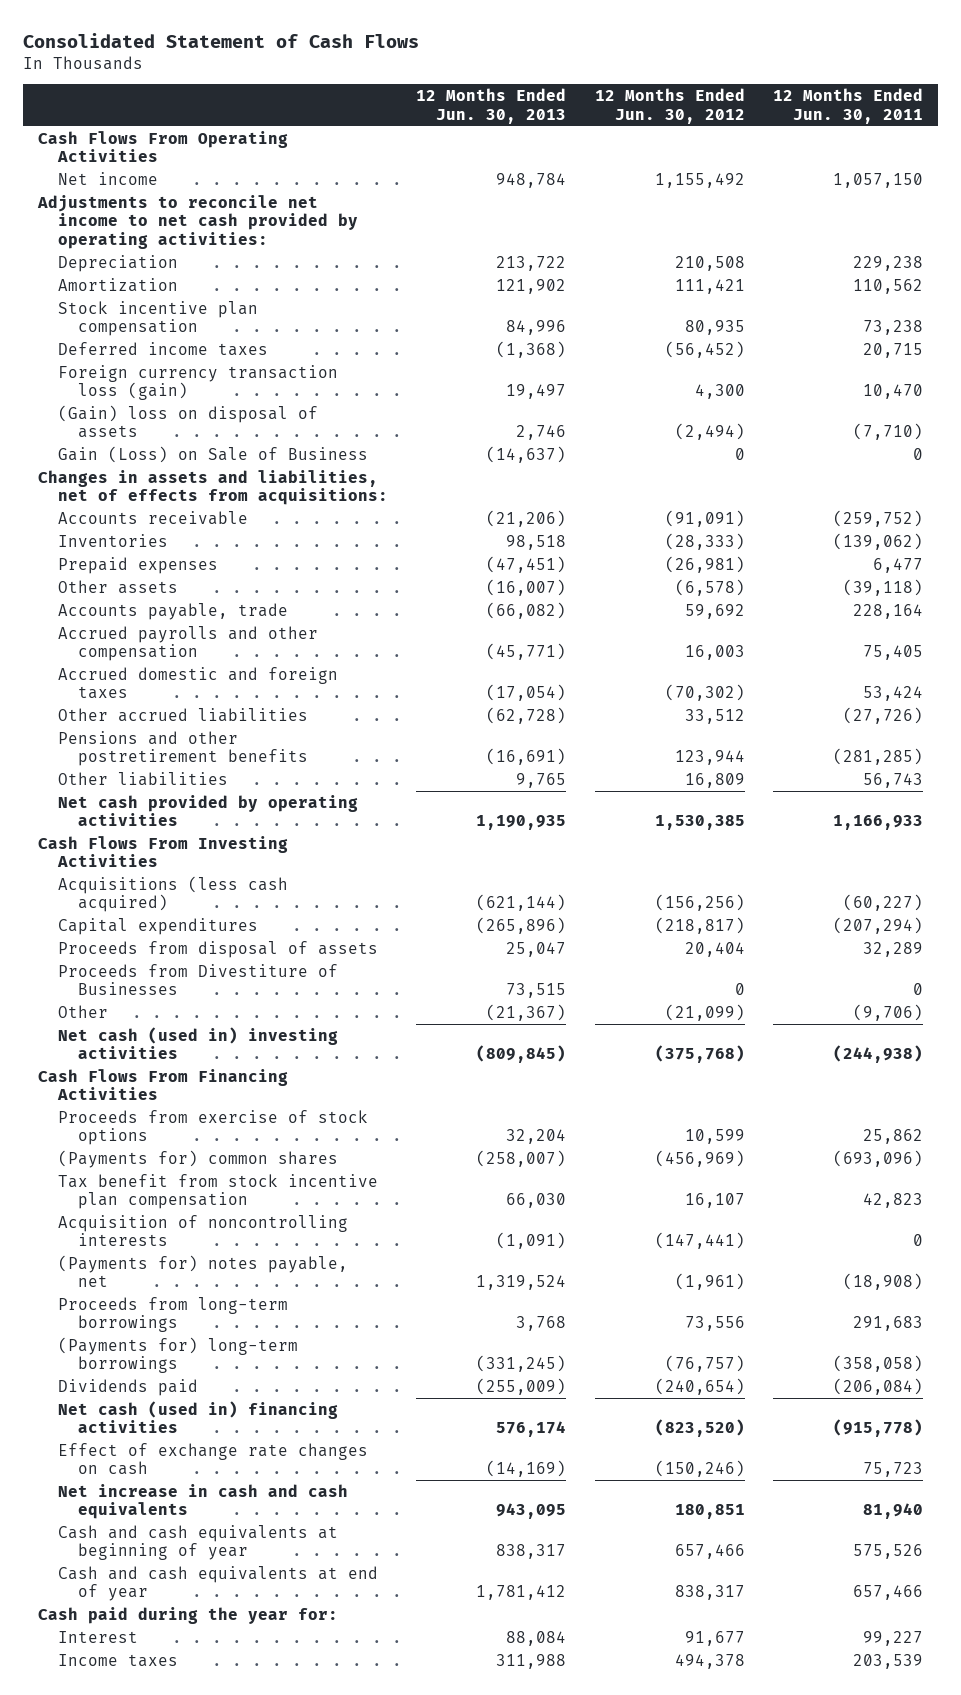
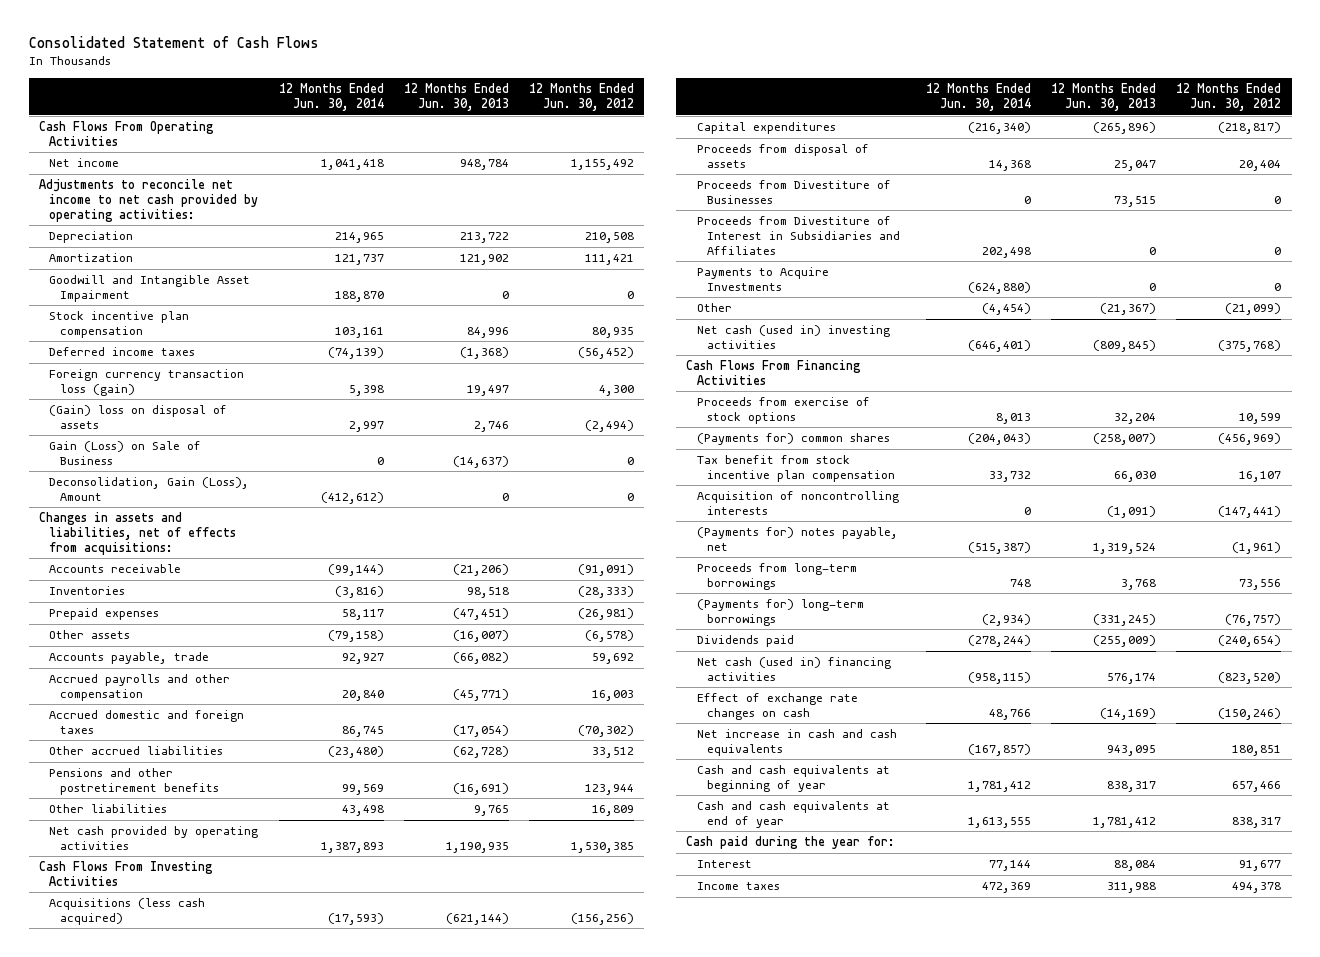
- | 12 Months Ended Jun. 30, 2013 | 12 Months Ended Jun. 30, 2012 | 12 Months Ended Jun. 30, 2011
+ | 12 Months Ended Jun. 30, 2014 | 12 Months Ended Jun. 30, 2013 | 12 Months Ended Jun. 30, 2012
+ Goodwill and Intangible Asset Impairment | 188,870 | 0 | 0
+ Deconsolidation, Gain (Loss), Amount | (412,612) | 0 | 0
+ Proceeds from Divestiture of Interest in Subsidiaries and Affiliates | 202,498 | 0 | 0
+ Payments to Acquire Investments | (624,880) | 0 | 0

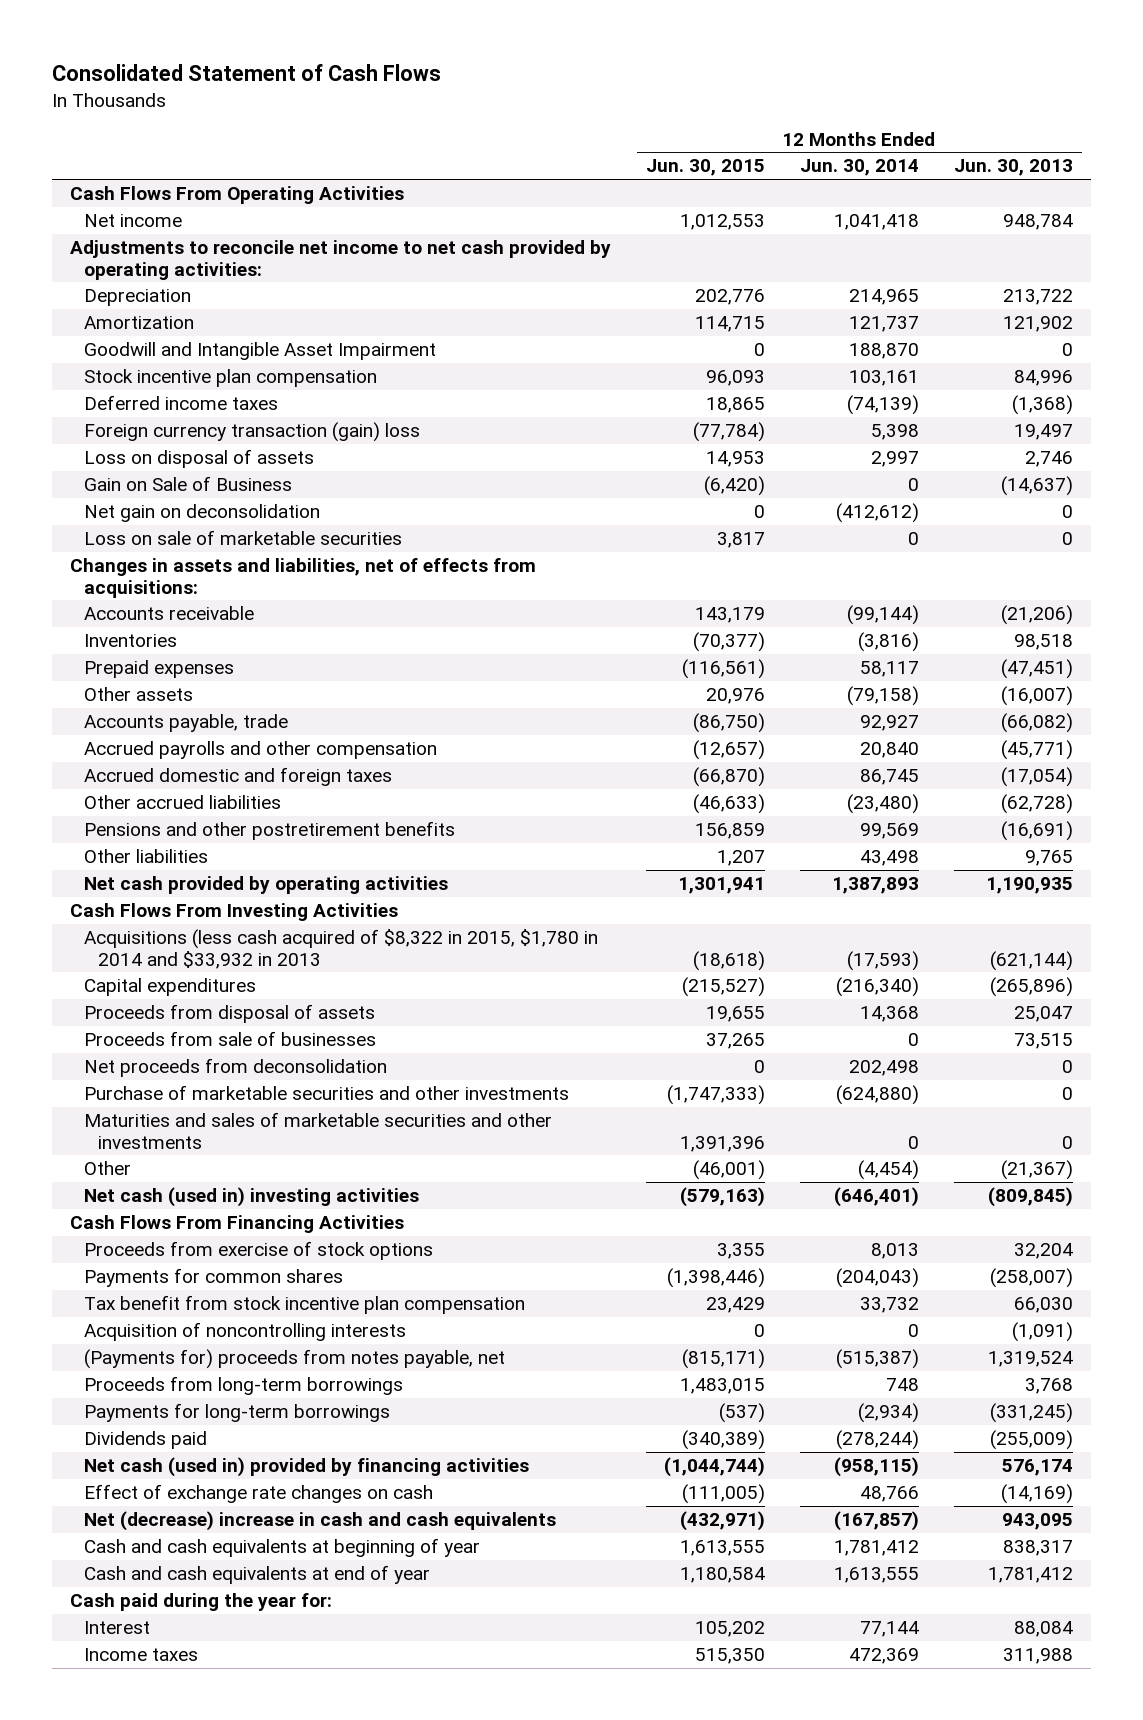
- | 12 Months Ended Jun. 30, 2014 | 12 Months Ended Jun. 30, 2013 | 12 Months Ended Jun. 30, 2012
+ | 12 Months Ended Jun. 30, 2015 | 12 Months Ended Jun. 30, 2014 | 12 Months Ended Jun. 30, 2013
- Foreign currency transaction loss (gain) | 5,398 | 19,497 | 4,300
- (Gain) loss on disposal of assets | 2,997 | 2,746 | (2,494)
- Gain (Loss) on Sale of Business | 0 | (14,637) | 0
- Deconsolidation, Gain (Loss), Amount | (412,612) | 0 | 0
+ Foreign currency transaction (gain) loss | (77,784) | 5,398 | 19,497
+ Loss on disposal of assets | 14,953 | 2,997 | 2,746
+ Gain on Sale of Business | (6,420) | 0 | (14,637)
+ Net gain on deconsolidation | 0 | (412,612) | 0
+ Loss on sale of marketable securities | 3,817 | 0 | 0
- Acquisitions (less cash acquired) | (17,593) | (621,144) | (156,256)
+ Acquisitions (less cash acquired of $8,322 in 2015, $1,780 in 2014 and $33,932 in 2013 | (18,618) | (17,593) | (621,144)
- Proceeds from Divestiture of Businesses | 0 | 73,515 | 0
- Proceeds from Divestiture of Interest in Subsidiaries and Affiliates | 202,498 | 0 | 0
- Payments to Acquire Investments | (624,880) | 0 | 0
+ Proceeds from sale of businesses | 37,265 | 0 | 73,515
+ Net proceeds from deconsolidation | 0 | 202,498 | 0
+ Purchase of marketable securities and other investments | (1,747,333) | (624,880) | 0
+ Maturities and sales of marketable securities and other investments | 1,391,396 | 0 | 0
- (Payments for) common shares | (204,043) | (258,007) | (456,969)
+ Payments for common shares | (1,398,446) | (204,043) | (258,007)
- (Payments for) notes payable, net | (515,387) | 1,319,524 | (1,961)
+ (Payments for) proceeds from notes payable, net | (815,171) | (515,387) | 1,319,524
- (Payments for) long-term borrowings | (2,934) | (331,245) | (76,757)
+ Payments for long-term borrowings | (537) | (2,934) | (331,245)
- Net cash (used in) financing activities | (958,115) | 576,174 | (823,520)
+ Net cash (used in) provided by financing activities | (1,044,744) | (958,115) | 576,174
- Net increase in cash and cash equivalents | (167,857) | 943,095 | 180,851
+ Net (decrease) increase in cash and cash equivalents | (432,971) | (167,857) | 943,095

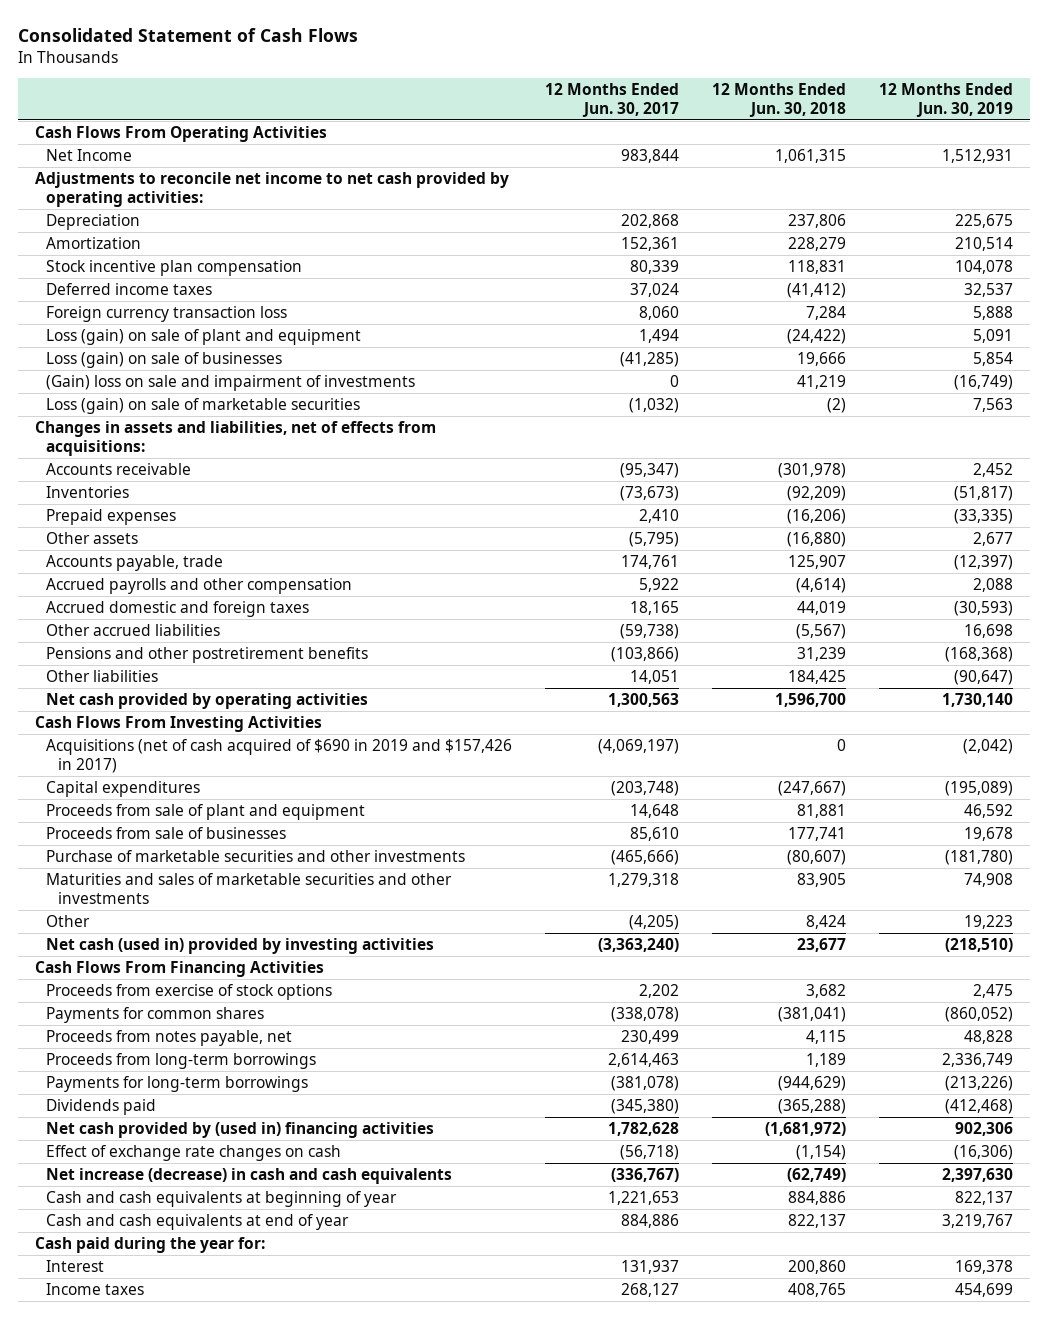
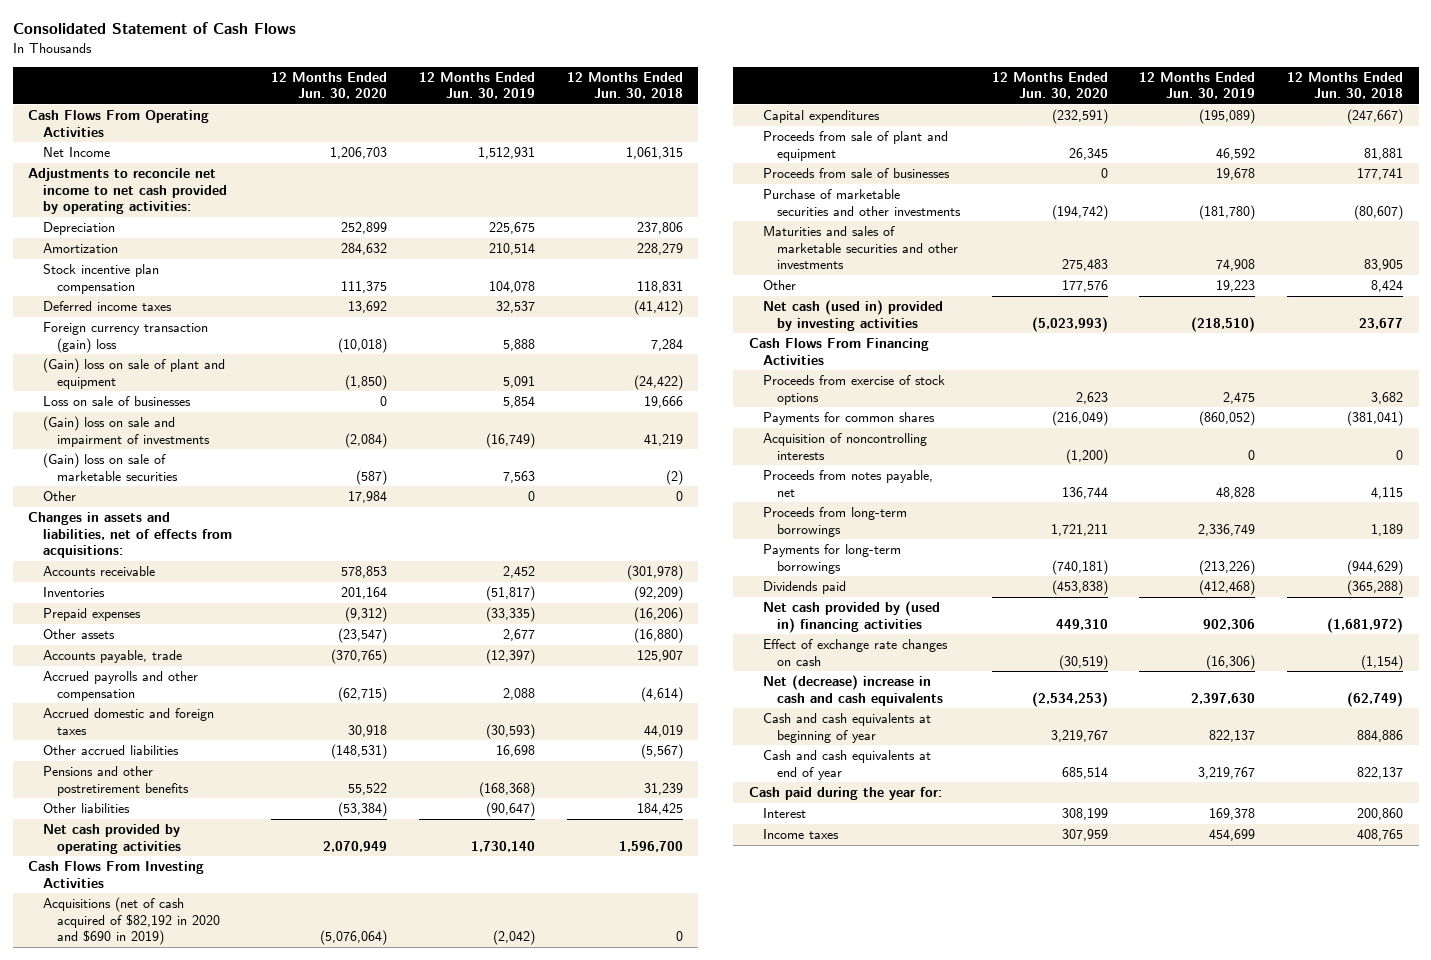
- | 12 Months Ended Jun. 30, 2017 | 12 Months Ended Jun. 30, 2018 | 12 Months Ended Jun. 30, 2019
+ | 12 Months Ended Jun. 30, 2020 | 12 Months Ended Jun. 30, 2019 | 12 Months Ended Jun. 30, 2018
- Foreign currency transaction loss | 8,060 | 7,284 | 5,888
- Loss (gain) on sale of plant and equipment | 1,494 | (24,422) | 5,091
- Loss (gain) on sale of businesses | (41,285) | 19,666 | 5,854
+ Foreign currency transaction (gain) loss | (10,018) | 5,888 | 7,284
+ (Gain) loss on sale of plant and equipment | (1,850) | 5,091 | (24,422)
+ Loss on sale of businesses | 0 | 5,854 | 19,666
- Loss (gain) on sale of marketable securities | (1,032) | (2) | 7,563
+ (Gain) loss on sale of marketable securities | (587) | 7,563 | (2)
+ Other | 17,984 | 0 | 0
- Acquisitions (net of cash acquired of $690 in 2019 and $157,426 in 2017) | (4,069,197) | 0 | (2,042)
+ Acquisitions (net of cash acquired of $82,192 in 2020 and $690 in 2019) | (5,076,064) | (2,042) | 0
+ Acquisition of noncontrolling interests | (1,200) | 0 | 0
- Net increase (decrease) in cash and cash equivalents | (336,767) | (62,749) | 2,397,630
+ Net (decrease) increase in cash and cash equivalents | (2,534,253) | 2,397,630 | (62,749)

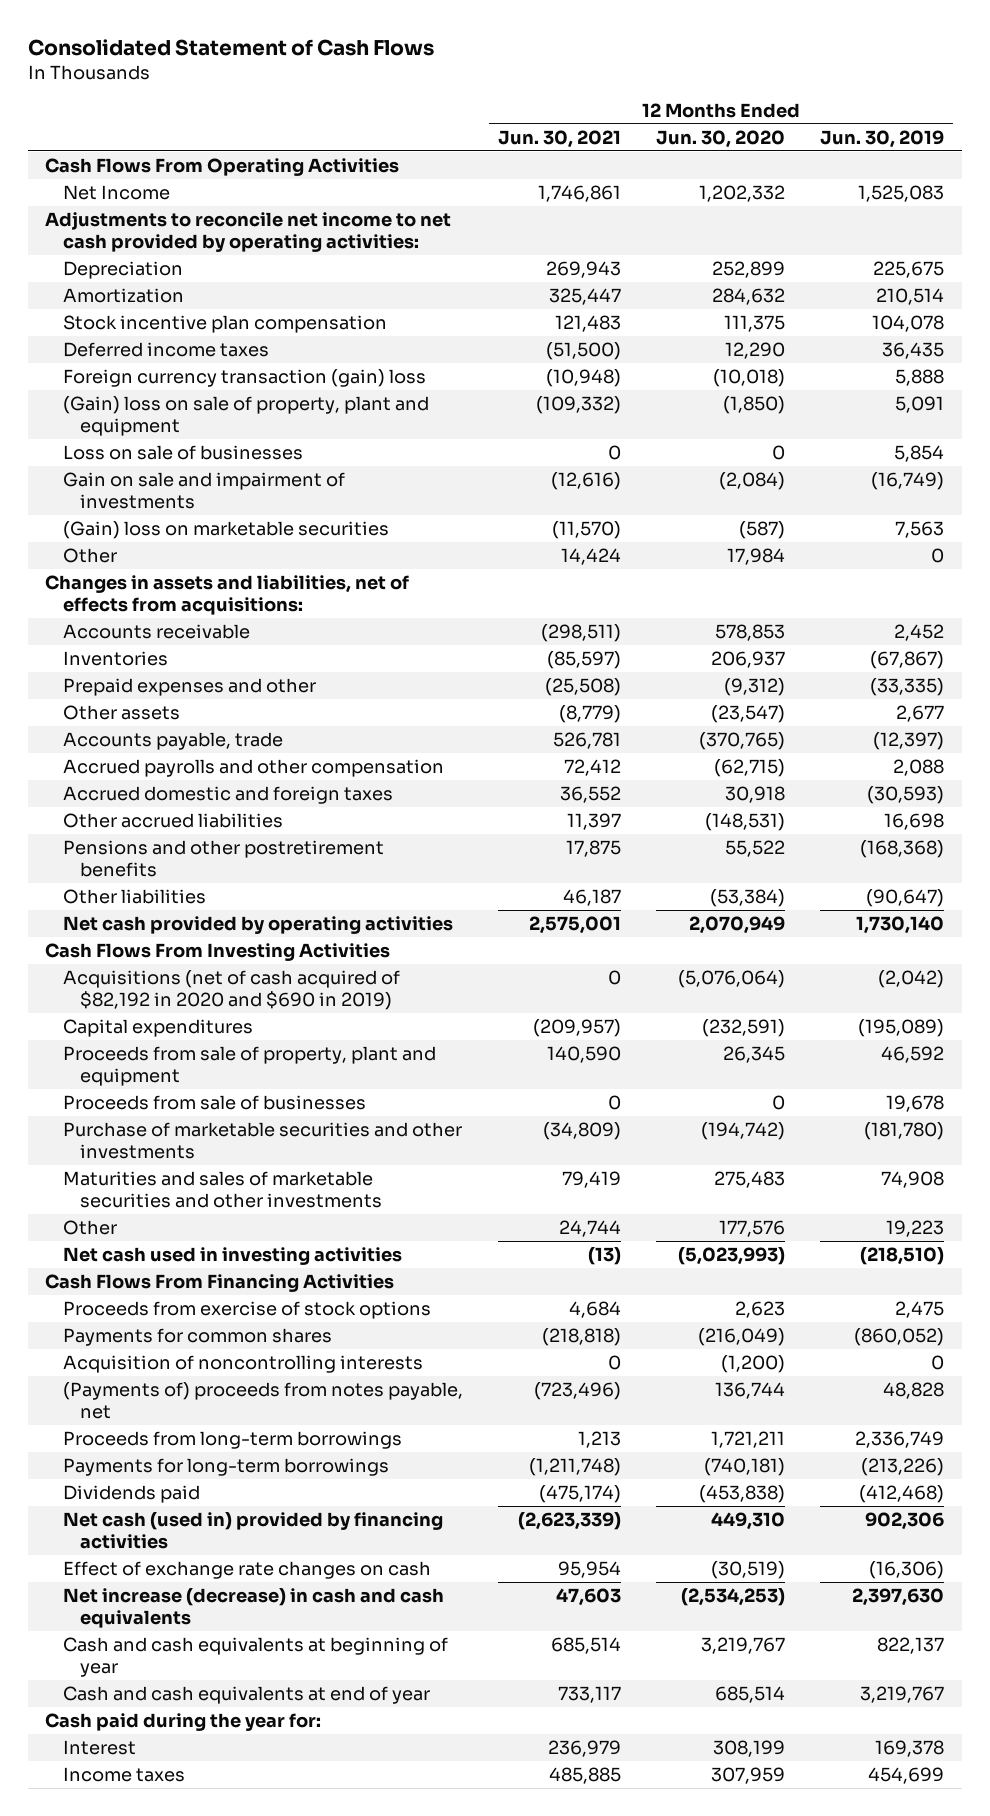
- | 12 Months Ended Jun. 30, 2020 | 12 Months Ended Jun. 30, 2019 | 12 Months Ended Jun. 30, 2018
+ | 12 Months Ended Jun. 30, 2021 | 12 Months Ended Jun. 30, 2020 | 12 Months Ended Jun. 30, 2019
- Net Income | 1,206,703 | 1,512,931 | 1,061,315
+ Net Income | 1,746,861 | 1,202,332 | 1,525,083
- Deferred income taxes | 13,692 | 32,537 | (41,412)
+ Deferred income taxes | (51,500) | 12,290 | 36,435
- (Gain) loss on sale of plant and equipment | (1,850) | 5,091 | (24,422)
+ (Gain) loss on sale of property, plant and equipment | (109,332) | (1,850) | 5,091
- (Gain) loss on sale and impairment of investments | (2,084) | (16,749) | 41,219
- (Gain) loss on sale of marketable securities | (587) | 7,563 | (2)
+ Gain on sale and impairment of investments | (12,616) | (2,084) | (16,749)
+ (Gain) loss on marketable securities | (11,570) | (587) | 7,563
- Inventories | 201,164 | (51,817) | (92,209)
- Prepaid expenses | (9,312) | (33,335) | (16,206)
+ Inventories | (85,597) | 206,937 | (67,867)
+ Prepaid expenses and other | (25,508) | (9,312) | (33,335)
- Proceeds from sale of plant and equipment | 26,345 | 46,592 | 81,881
+ Proceeds from sale of property, plant and equipment | 140,590 | 26,345 | 46,592
- Net cash (used in) provided by investing activities | (5,023,993) | (218,510) | 23,677
+ Net cash used in investing activities | (13) | (5,023,993) | (218,510)
- Proceeds from notes payable, net | 136,744 | 48,828 | 4,115
+ (Payments of) proceeds from notes payable, net | (723,496) | 136,744 | 48,828
- Net cash provided by (used in) financing activities | 449,310 | 902,306 | (1,681,972)
+ Net cash (used in) provided by financing activities | (2,623,339) | 449,310 | 902,306
- Net (decrease) increase in cash and cash equivalents | (2,534,253) | 2,397,630 | (62,749)
+ Net increase (decrease) in cash and cash equivalents | 47,603 | (2,534,253) | 2,397,630

